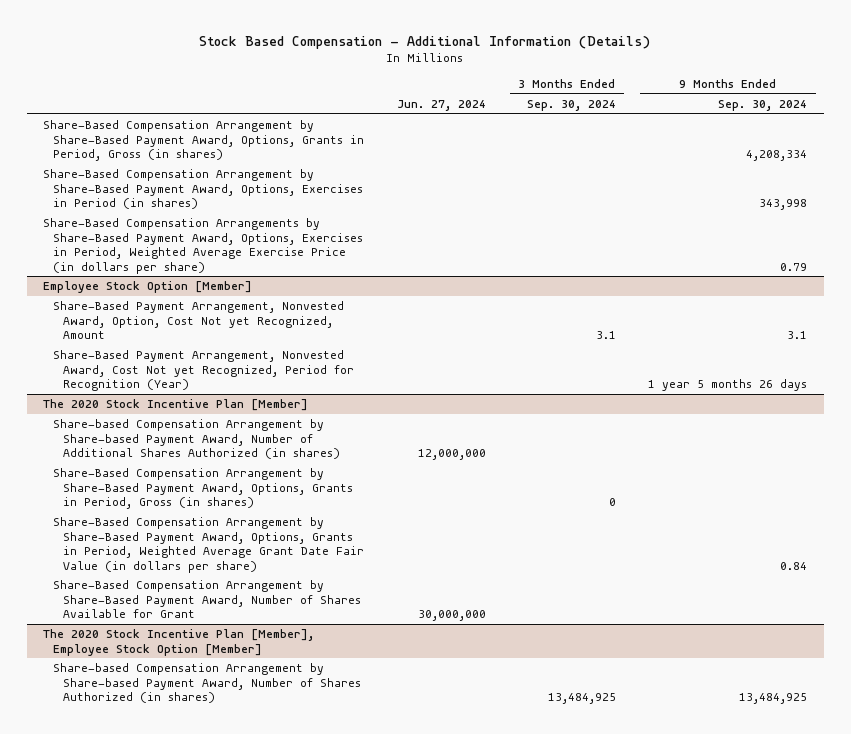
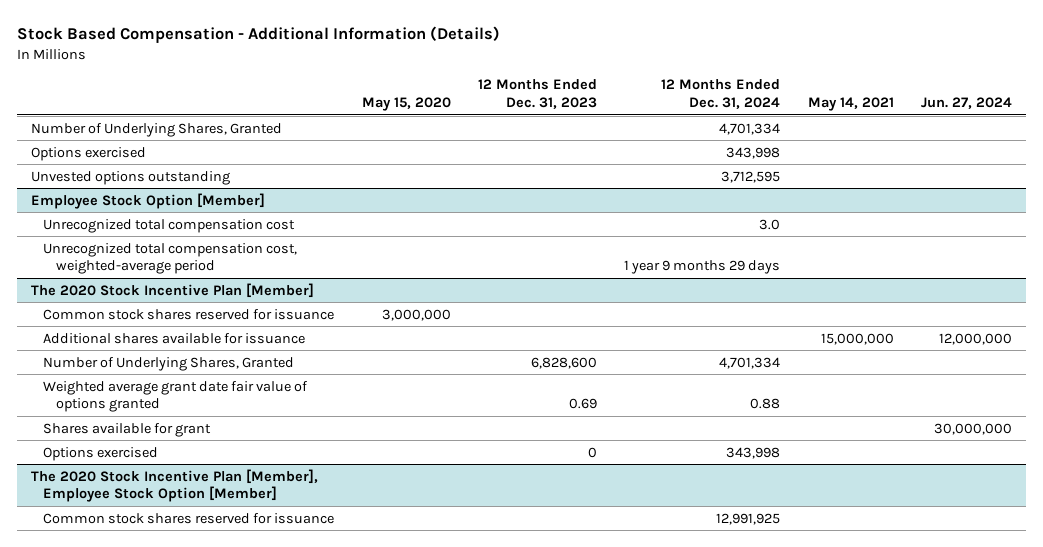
- | Jun. 27, 2024 | 3 Months Ended Sep. 30, 2024 | 9 Months Ended Sep. 30, 2024
+ | May 15, 2020 | 12 Months Ended Dec. 31, 2023 | 12 Months Ended Dec. 31, 2024 | May 14, 2021 | Jun. 27, 2024
- Share-Based Compensation Arrangement by Share-Based Payment Award, Options, Grants in Period, Gross (in shares) | | | 4,208,334
- Share-Based Compensation Arrangement by Share-Based Payment Award, Options, Exercises in Period (in shares) | | | 343,998
- Share-Based Compensation Arrangements by Share-Based Payment Award, Options, Exercises in Period, Weighted Average Exercise Price (in dollars per share) | | | 0.79
+ Number of Underlying Shares, Granted | | | 4,701,334 | |
+ Options exercised | | | 343,998 | |
+ Unvested options outstanding | | | 3,712,595 | |
@ Employee Stock Option [Member]
- Share-Based Payment Arrangement, Nonvested Award, Option, Cost Not yet Recognized, Amount | | 3.1 | 3.1
- Share-Based Payment Arrangement, Nonvested Award, Cost Not yet Recognized, Period for Recognition (Year) | | | 1 year 5 months 26 days
+ Unrecognized total compensation cost | | | 3.0 | |
+ Unrecognized total compensation cost, weighted-average period | | | 1 year 9 months 29 days | |
@ The 2020 Stock Incentive Plan [Member]
- Share-based Compensation Arrangement by Share-based Payment Award, Number of Additional Shares Authorized (in shares) | 12,000,000 | |
- Share-Based Compensation Arrangement by Share-Based Payment Award, Options, Grants in Period, Gross (in shares) | | 0 |
- Share-Based Compensation Arrangement by Share-Based Payment Award, Options, Grants in Period, Weighted Average Grant Date Fair Value (in dollars per share) | | | 0.84
- Share-Based Compensation Arrangement by Share-Based Payment Award, Number of Shares Available for Grant | 30,000,000 | |
+ Common stock shares reserved for issuance | 3,000,000 | | | |
+ Additional shares available for issuance | | | | 15,000,000 | 12,000,000
+ Number of Underlying Shares, Granted | | 6,828,600 | 4,701,334 | |
+ Weighted average grant date fair value of options granted | | 0.69 | 0.88 | |
+ Shares available for grant | | | | | 30,000,000
+ Options exercised | | 0 | 343,998 | |
@ The 2020 Stock Incentive Plan [Member], Employee Stock Option [Member]
- Share-based Compensation Arrangement by Share-based Payment Award, Number of Shares Authorized (in shares) | | 13,484,925 | 13,484,925
+ Common stock shares reserved for issuance | | | 12,991,925 | |

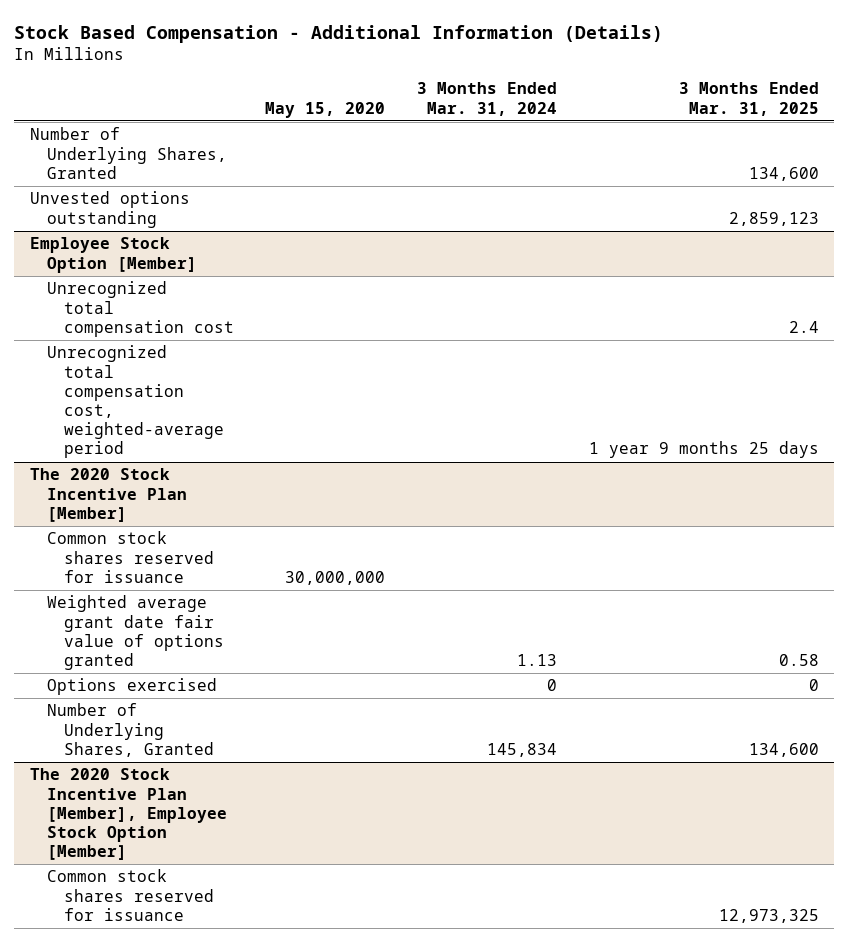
- | May 15, 2020 | 12 Months Ended Dec. 31, 2023 | 12 Months Ended Dec. 31, 2024 | May 14, 2021 | Jun. 27, 2024
+ | May 15, 2020 | 3 Months Ended Mar. 31, 2024 | 3 Months Ended Mar. 31, 2025
- Options exercised | | | 343,998 | |
@ The 2020 Stock Incentive Plan [Member]
- Common stock shares reserved for issuance | 3,000,000 | | | |
- Additional shares available for issuance | | | | 15,000,000 | 12,000,000
+ Common stock shares reserved for issuance | 30,000,000 | |
- Shares available for grant | | | | | 30,000,000
moved down: Number of Underlying Shares, Granted | | 145,834 | 134,600

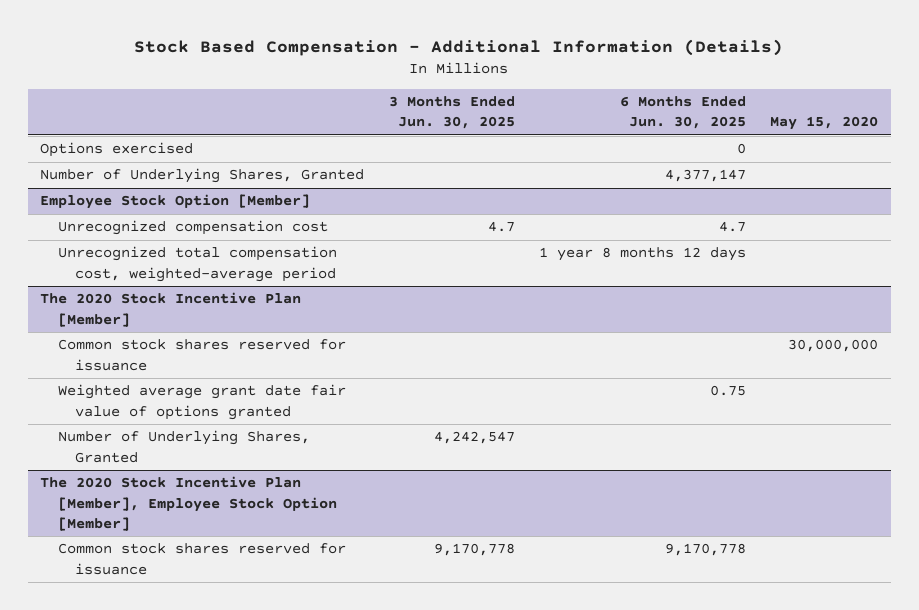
- | May 15, 2020 | 3 Months Ended Mar. 31, 2024 | 3 Months Ended Mar. 31, 2025
+ | 3 Months Ended Jun. 30, 2025 | 6 Months Ended Jun. 30, 2025 | May 15, 2020
+ Options exercised | | 0 |
- Unvested options outstanding | | | 2,859,123
@ Employee Stock Option [Member]
- Unrecognized total compensation cost | | | 2.4
+ Unrecognized compensation cost | 4.7 | 4.7 |
@ The 2020 Stock Incentive Plan [Member]
- Options exercised | | 0 | 0

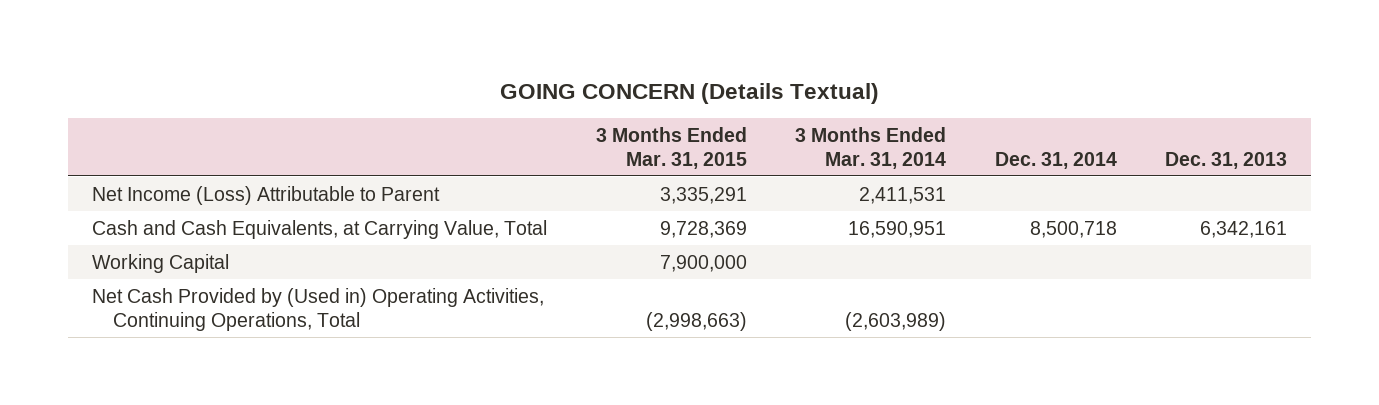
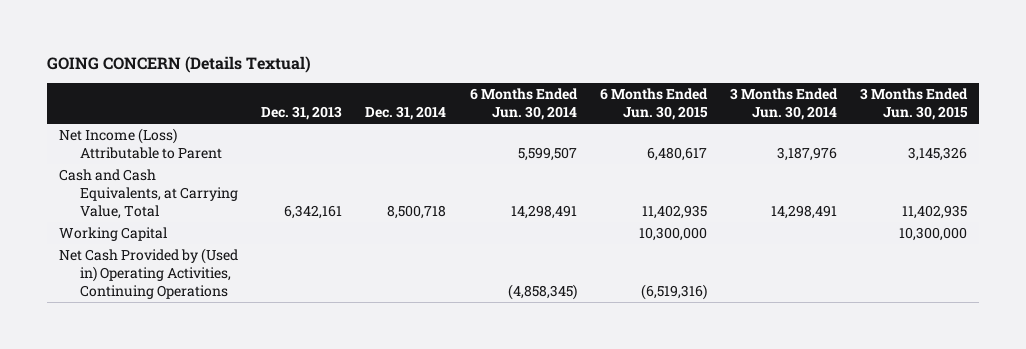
- | 3 Months Ended Mar. 31, 2015 | 3 Months Ended Mar. 31, 2014 | Dec. 31, 2014 | Dec. 31, 2013
+ | Dec. 31, 2013 | Dec. 31, 2014 | 6 Months Ended Jun. 30, 2014 | 6 Months Ended Jun. 30, 2015 | 3 Months Ended Jun. 30, 2014 | 3 Months Ended Jun. 30, 2015
- Net Cash Provided by (Used in) Operating Activities, Continuing Operations, Total | (2,998,663) | (2,603,989) | |
+ Net Cash Provided by (Used in) Operating Activities, Continuing Operations | | | (4,858,345) | (6,519,316) | |

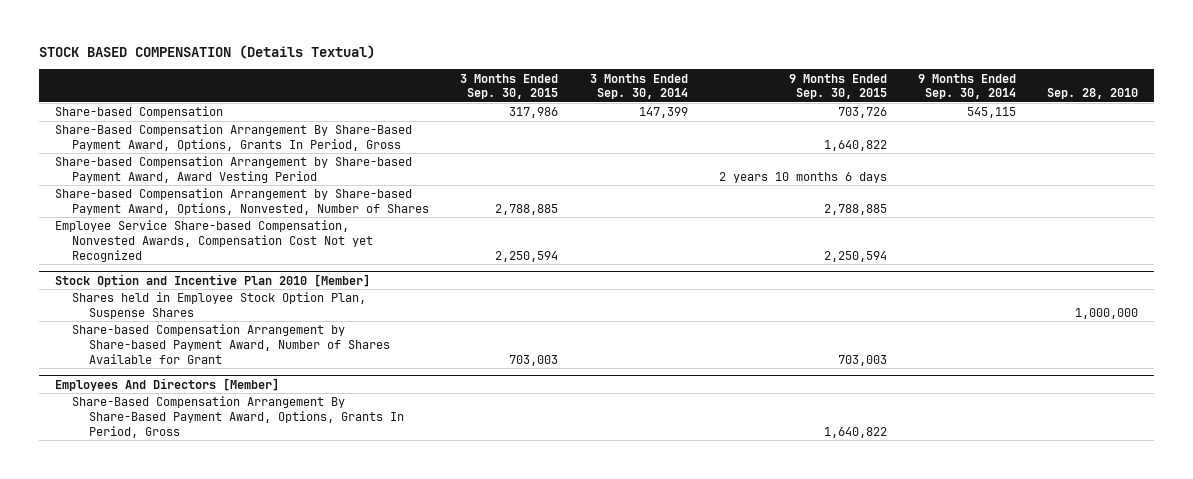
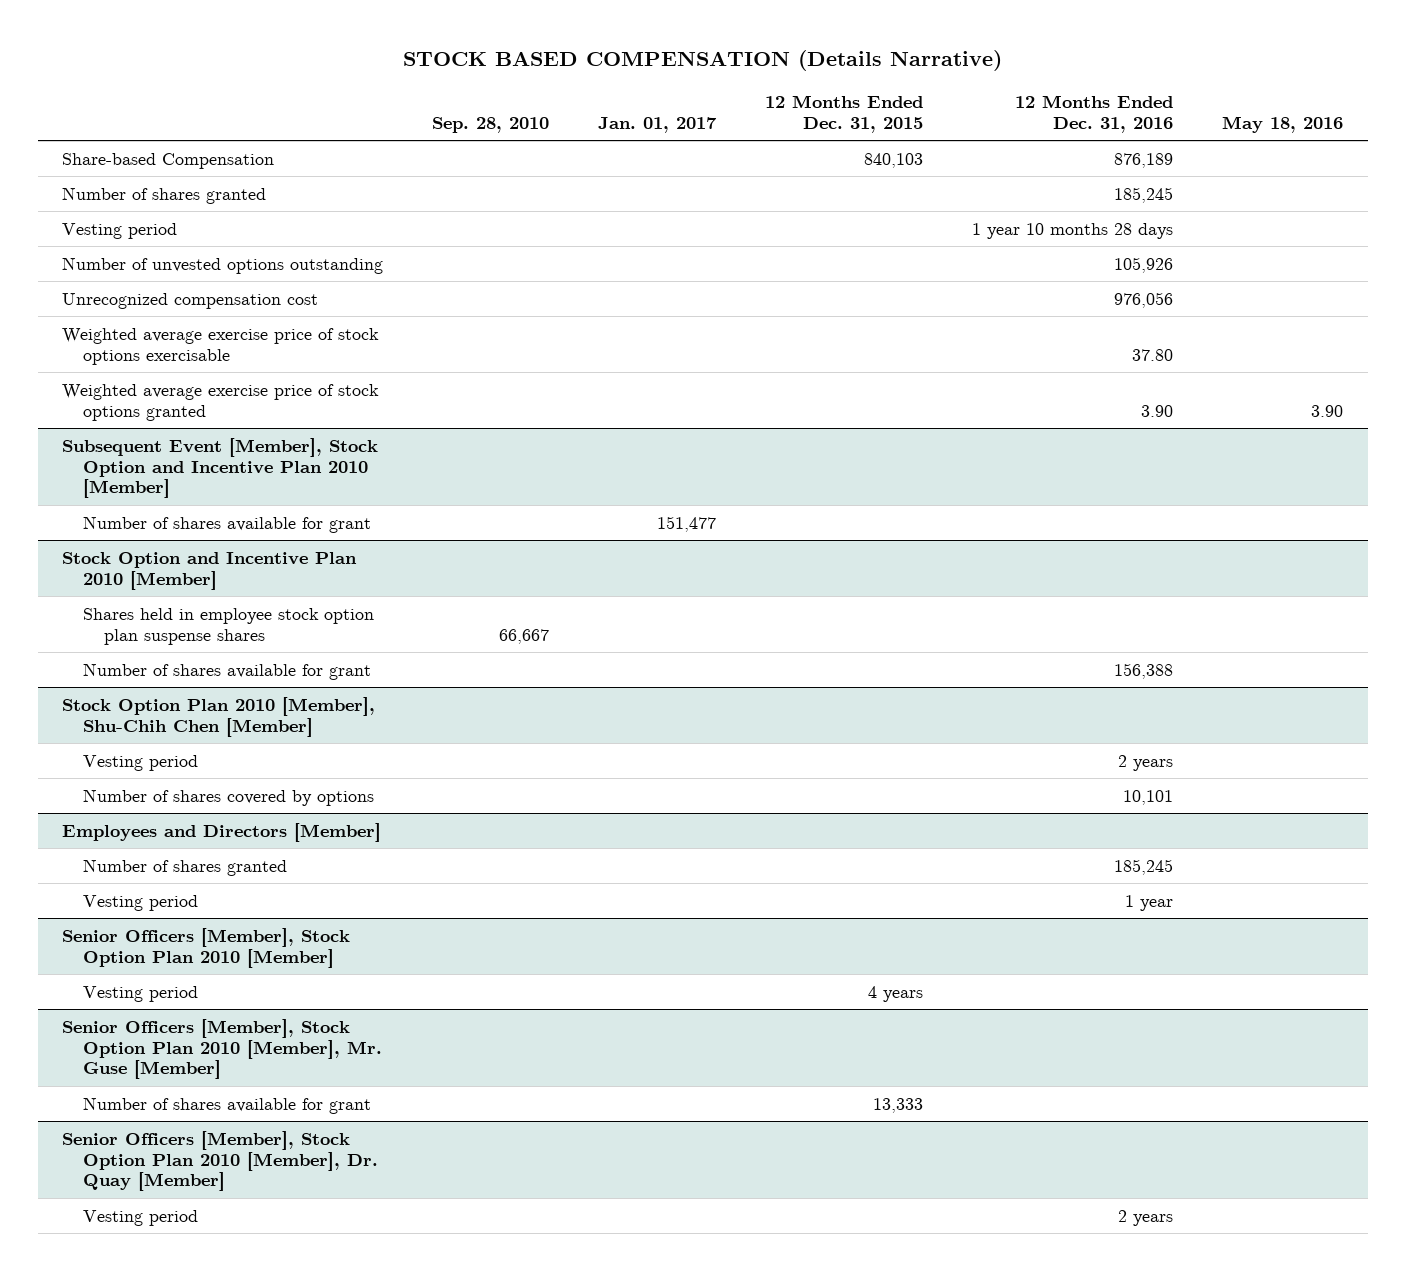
- STOCK BASED COMPENSATION (Details Textual)
+ STOCK BASED COMPENSATION (Details Narrative)
- | 3 Months Ended Sep. 30, 2015 | 3 Months Ended Sep. 30, 2014 | 9 Months Ended Sep. 30, 2015 | 9 Months Ended Sep. 30, 2014 | Sep. 28, 2010
+ | Sep. 28, 2010 | Jan. 01, 2017 | 12 Months Ended Dec. 31, 2015 | 12 Months Ended Dec. 31, 2016 | May 18, 2016
- Share-Based Compensation Arrangement By Share-Based Payment Award, Options, Grants In Period, Gross | | | 1,640,822 | |
- Share-based Compensation Arrangement by Share-based Payment Award, Award Vesting Period | | | 2 years 10 months 6 days | |
- Share-based Compensation Arrangement by Share-based Payment Award, Options, Nonvested, Number of Shares | 2,788,885 | | 2,788,885 | |
- Employee Service Share-based Compensation, Nonvested Awards, Compensation Cost Not yet Recognized | 2,250,594 | | 2,250,594 | |
+ Number of shares granted | | | | 185,245 |
+ Vesting period | | | | 1 year 10 months 28 days |
+ Number of unvested options outstanding | | | | 105,926 |
+ Unrecognized compensation cost | | | | 976,056 |
+ Weighted average exercise price of stock options exercisable | | | | 37.80 |
+ Weighted average exercise price of stock options granted | | | | 3.90 | 3.90
+ Subsequent Event [Member], Stock Option and Incentive Plan 2010 [Member]
+ Number of shares available for grant | | 151,477 | | |
@ Stock Option and Incentive Plan 2010 [Member]
- Shares held in Employee Stock Option Plan, Suspense Shares | | | | | 1,000,000
- Share-based Compensation Arrangement by Share-based Payment Award, Number of Shares Available for Grant | 703,003 | | 703,003 | |
- Employees And Directors [Member]
- Share-Based Compensation Arrangement By Share-Based Payment Award, Options, Grants In Period, Gross | | | 1,640,822 | |
@ Stock Option and Incentive Plan 2010 [Member]
+ Shares held in employee stock option plan suspense shares | 66,667 | | | |
+ Number of shares available for grant | | | | 156,388 |
+ Stock Option Plan 2010 [Member], Shu-Chih Chen [Member]
+ Vesting period | | | | 2 years |
+ Number of shares covered by options | | | | 10,101 |
+ Employees and Directors [Member]
+ Number of shares granted | | | | 185,245 |
+ Vesting period | | | | 1 year |
+ Senior Officers [Member], Stock Option Plan 2010 [Member]
+ Vesting period | | | 4 years | |
+ Senior Officers [Member], Stock Option Plan 2010 [Member], Mr. Guse [Member]
+ Number of shares available for grant | | | 13,333 | |
+ Senior Officers [Member], Stock Option Plan 2010 [Member], Dr. Quay [Member]
+ Vesting period | | | | 2 years |

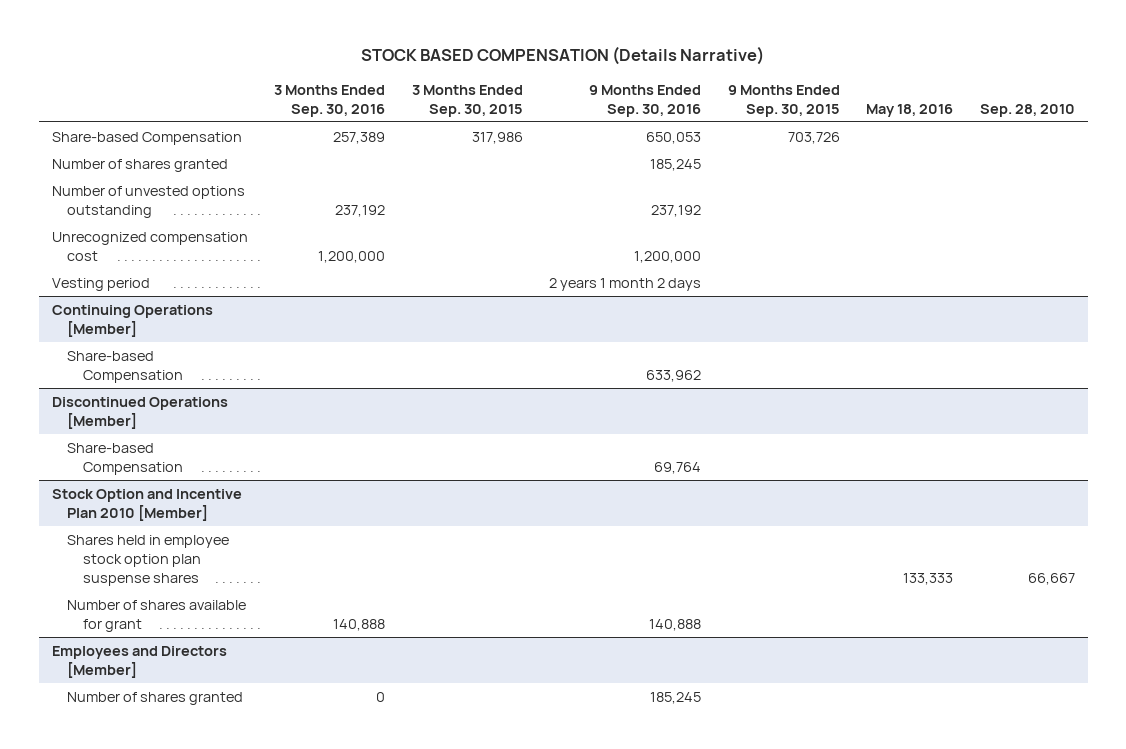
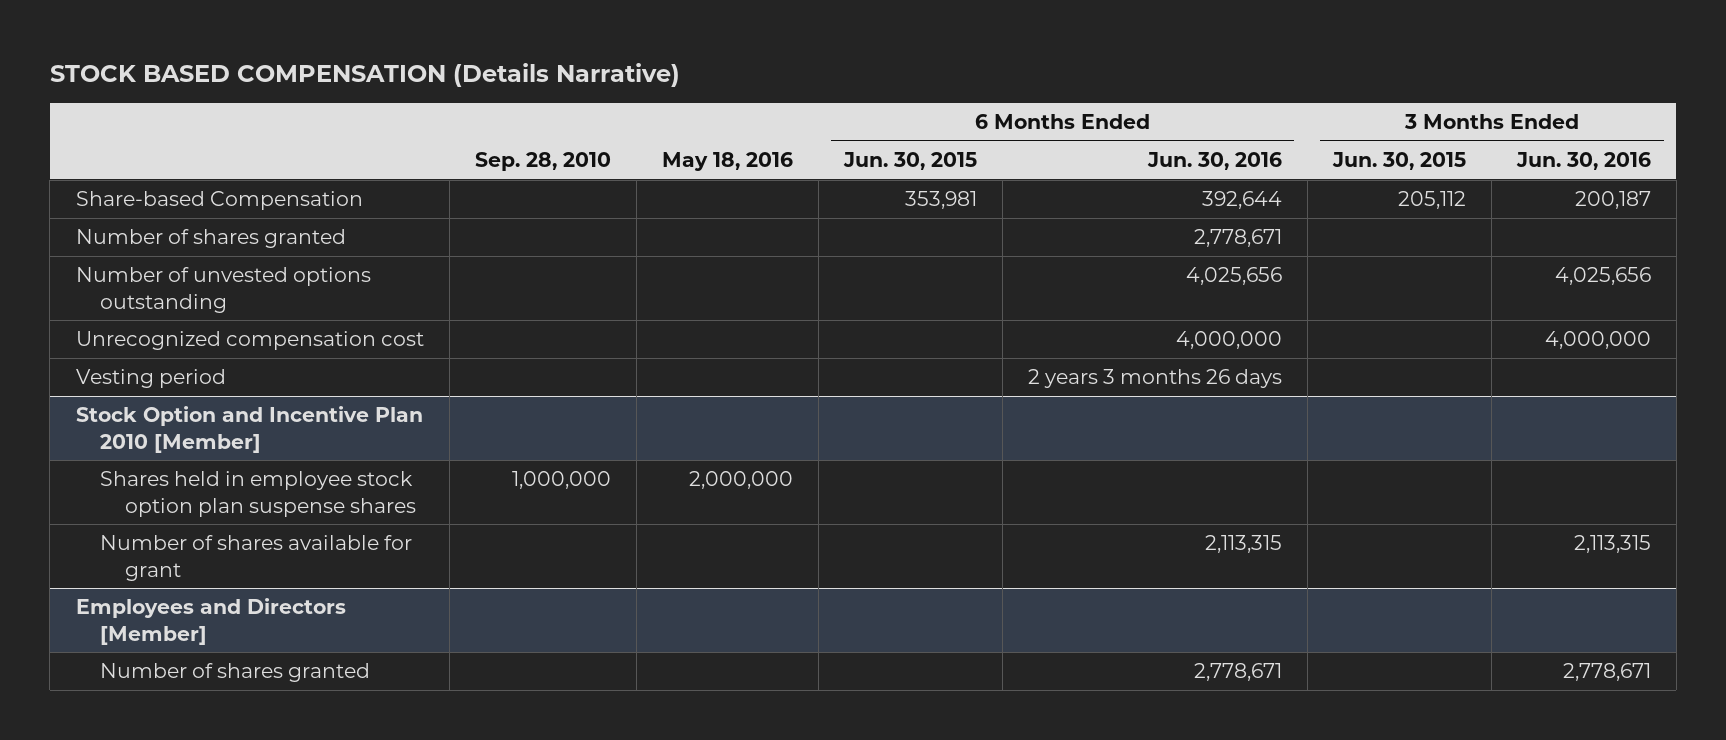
- | 3 Months Ended Sep. 30, 2016 | 3 Months Ended Sep. 30, 2015 | 9 Months Ended Sep. 30, 2016 | 9 Months Ended Sep. 30, 2015 | May 18, 2016 | Sep. 28, 2010
+ | Sep. 28, 2010 | May 18, 2016 | 6 Months Ended Jun. 30, 2015 | 6 Months Ended Jun. 30, 2016 | 3 Months Ended Jun. 30, 2015 | 3 Months Ended Jun. 30, 2016
- Continuing Operations [Member]
- Share-based Compensation | | | 633,962 | | |
- Discontinued Operations [Member]
- Share-based Compensation | | | 69,764 | | |
@ Stock Option and Incentive Plan 2010 [Member]
- Shares held in employee stock option plan suspense shares | | | | | 133,333 | 66,667
+ Shares held in employee stock option plan suspense shares | 1,000,000 | 2,000,000 | | | |

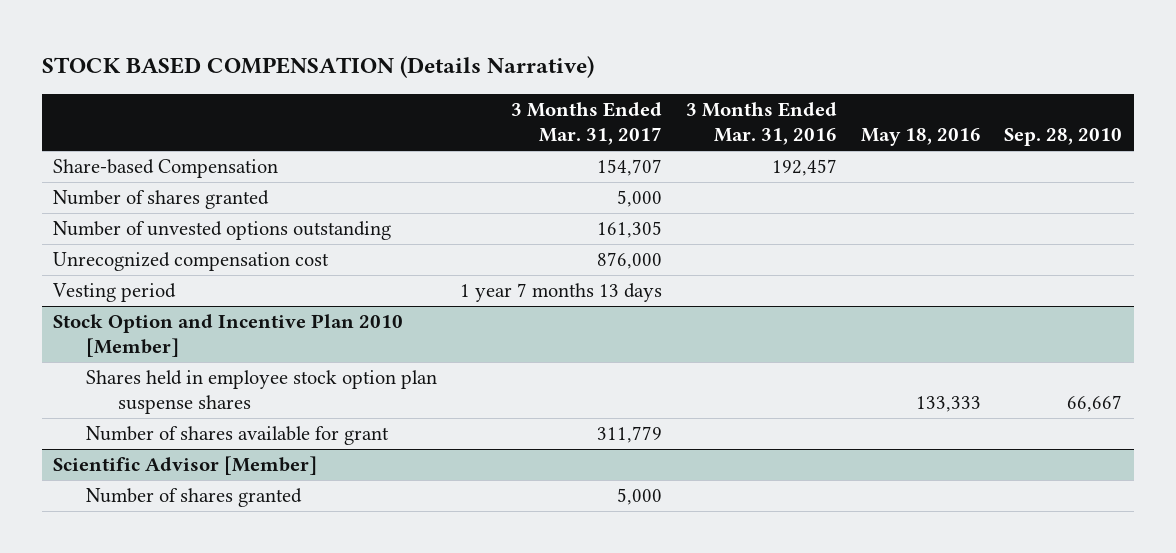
- | Sep. 28, 2010 | May 18, 2016 | 6 Months Ended Jun. 30, 2015 | 6 Months Ended Jun. 30, 2016 | 3 Months Ended Jun. 30, 2015 | 3 Months Ended Jun. 30, 2016
+ | 3 Months Ended Mar. 31, 2017 | 3 Months Ended Mar. 31, 2016 | May 18, 2016 | Sep. 28, 2010
@ Stock Option and Incentive Plan 2010 [Member]
- Shares held in employee stock option plan suspense shares | 1,000,000 | 2,000,000 | | | |
+ Shares held in employee stock option plan suspense shares | | | 133,333 | 66,667
- Employees and Directors [Member]
- Number of shares granted | | | | 2,778,671 | | 2,778,671
+ Scientific Advisor [Member]
+ Number of shares granted | 5,000 | | |

